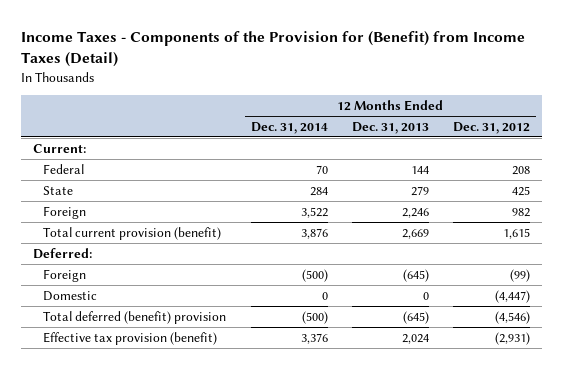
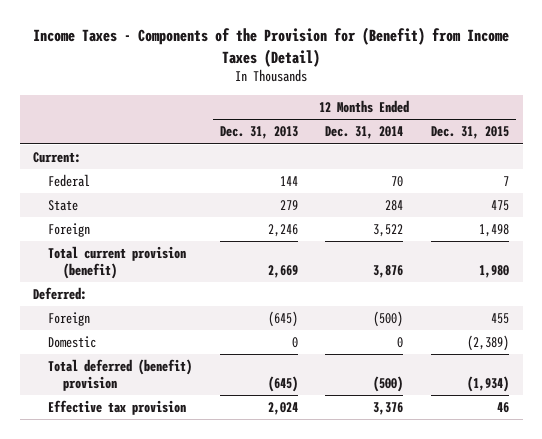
- | 12 Months Ended Dec. 31, 2014 | 12 Months Ended Dec. 31, 2013 | 12 Months Ended Dec. 31, 2012
+ | 12 Months Ended Dec. 31, 2013 | 12 Months Ended Dec. 31, 2014 | 12 Months Ended Dec. 31, 2015
- Effective tax provision (benefit) | 3,376 | 2,024 | (2,931)
+ Effective tax provision | 2,024 | 3,376 | 46

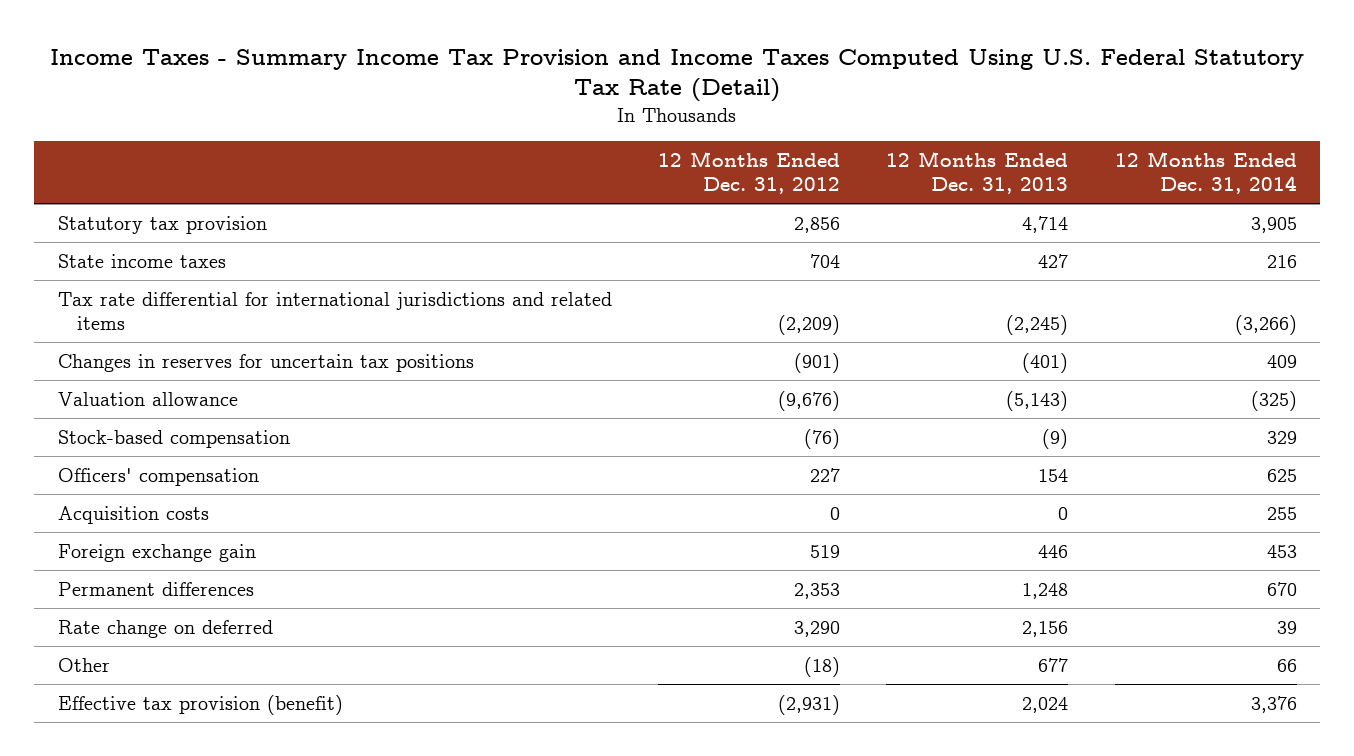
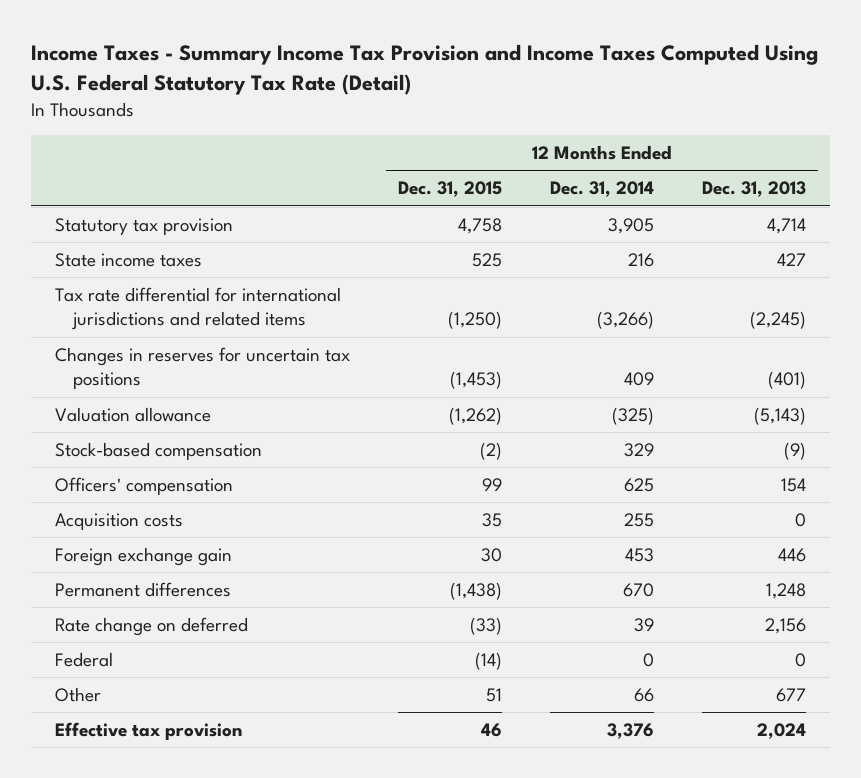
- | 12 Months Ended Dec. 31, 2012 | 12 Months Ended Dec. 31, 2013 | 12 Months Ended Dec. 31, 2014
+ | 12 Months Ended Dec. 31, 2015 | 12 Months Ended Dec. 31, 2014 | 12 Months Ended Dec. 31, 2013
+ Federal | (14) | 0 | 0
- Effective tax provision (benefit) | (2,931) | 2,024 | 3,376
+ Effective tax provision | 46 | 3,376 | 2,024

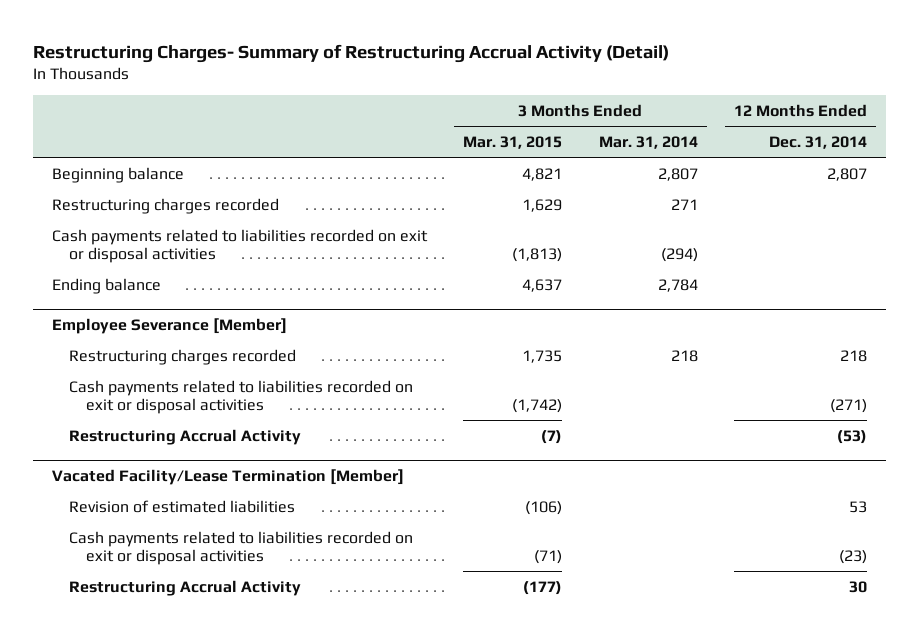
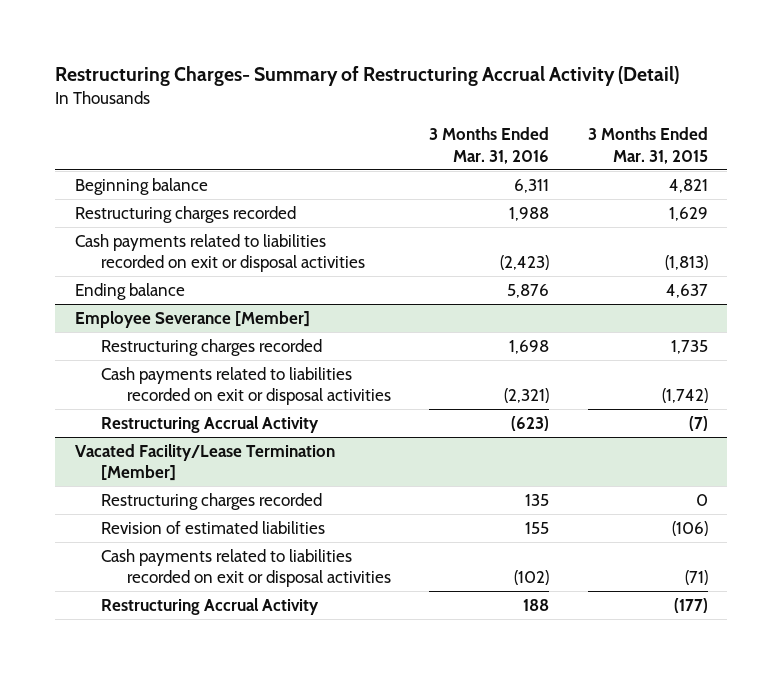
- | 3 Months Ended Mar. 31, 2015 | 3 Months Ended Mar. 31, 2014 | 12 Months Ended Dec. 31, 2014
+ | 3 Months Ended Mar. 31, 2016 | 3 Months Ended Mar. 31, 2015
@ Vacated Facility/Lease Termination [Member]
+ Restructuring charges recorded | 135 | 0

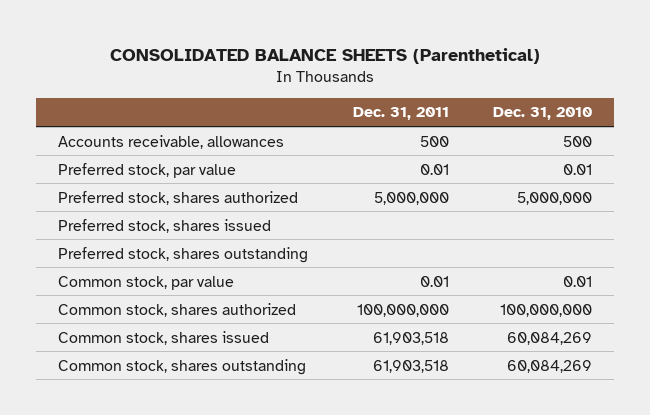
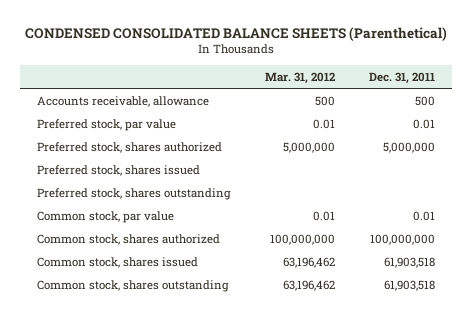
- CONSOLIDATED BALANCE SHEETS (Parenthetical)
+ CONDENSED CONSOLIDATED BALANCE SHEETS (Parenthetical)
- | Dec. 31, 2011 | Dec. 31, 2010
+ | Mar. 31, 2012 | Dec. 31, 2011
- Accounts receivable, allowances | 500 | 500
+ Accounts receivable, allowance | 500 | 500

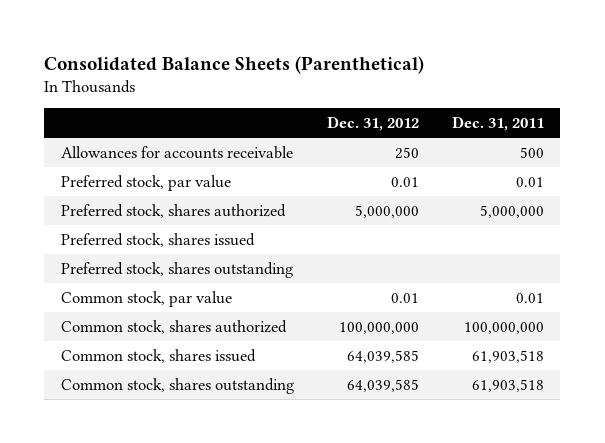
- CONDENSED CONSOLIDATED BALANCE SHEETS (Parenthetical)
+ Consolidated Balance Sheets (Parenthetical)
- | Mar. 31, 2012 | Dec. 31, 2011
+ | Dec. 31, 2012 | Dec. 31, 2011
- Accounts receivable, allowance | 500 | 500
+ Allowances for accounts receivable | 250 | 500

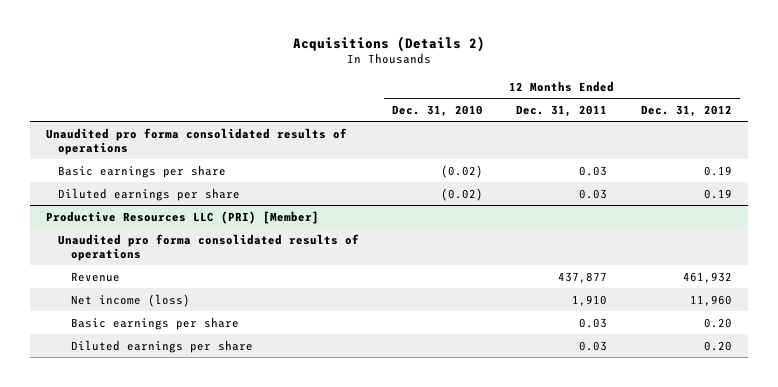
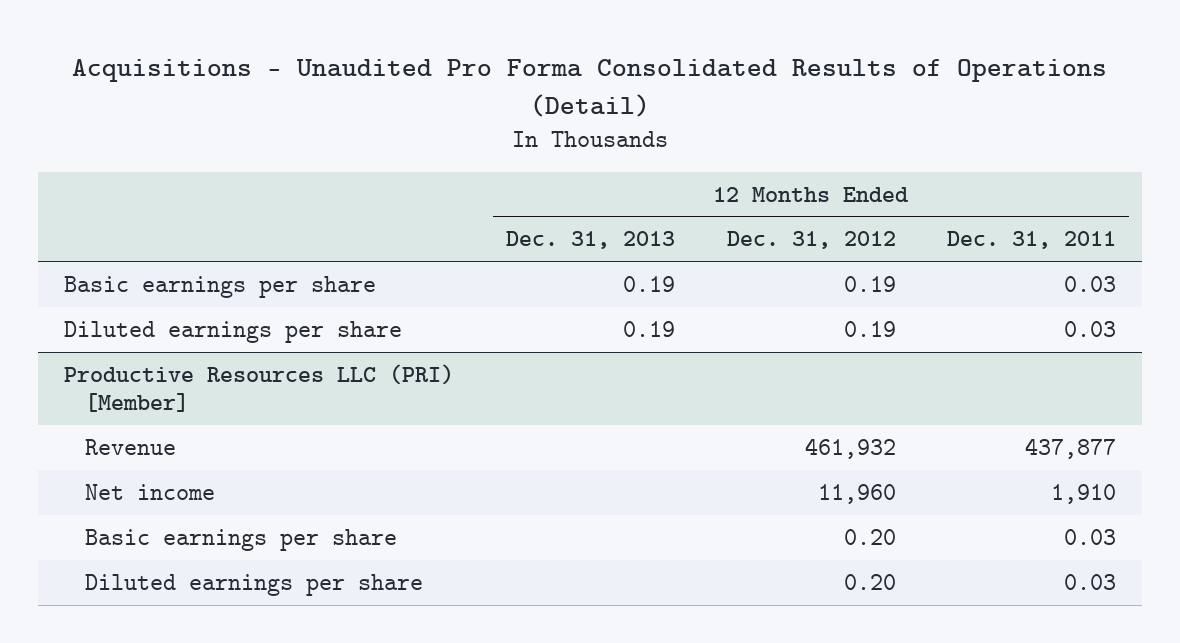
- Acquisitions (Details 2)
+ Acquisitions - Unaudited Pro Forma Consolidated Results of Operations (Detail)
- | 12 Months Ended Dec. 31, 2010 | 12 Months Ended Dec. 31, 2011 | 12 Months Ended Dec. 31, 2012
+ | 12 Months Ended Dec. 31, 2013 | 12 Months Ended Dec. 31, 2012 | 12 Months Ended Dec. 31, 2011
- Unaudited pro forma consolidated results of operations
@ Productive Resources LLC (PRI) [Member]
- Unaudited pro forma consolidated results of operations
- Net income (loss) | | 1,910 | 11,960
+ Net income | | 11,960 | 1,910

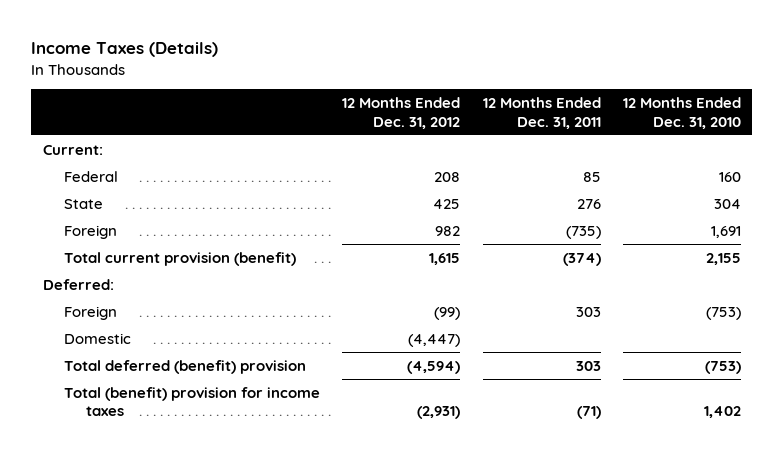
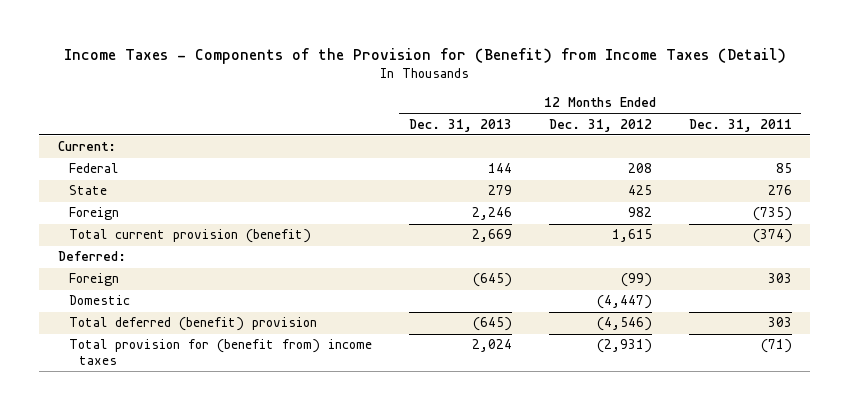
- Income Taxes (Details)
+ Income Taxes - Components of the Provision for (Benefit) from Income Taxes (Detail)
- | 12 Months Ended Dec. 31, 2012 | 12 Months Ended Dec. 31, 2011 | 12 Months Ended Dec. 31, 2010
+ | 12 Months Ended Dec. 31, 2013 | 12 Months Ended Dec. 31, 2012 | 12 Months Ended Dec. 31, 2011
- Total deferred (benefit) provision | (4,594) | 303 | (753)
- Total (benefit) provision for income taxes | (2,931) | (71) | 1,402
+ Total deferred (benefit) provision | (645) | (4,546) | 303
+ Total provision for (benefit from) income taxes | 2,024 | (2,931) | (71)

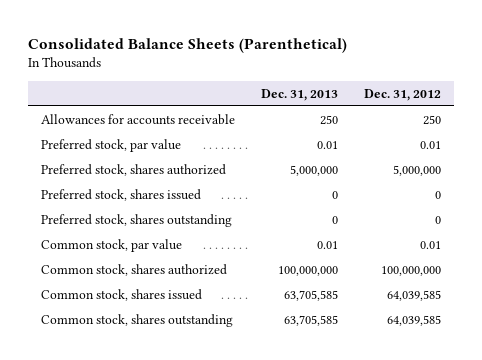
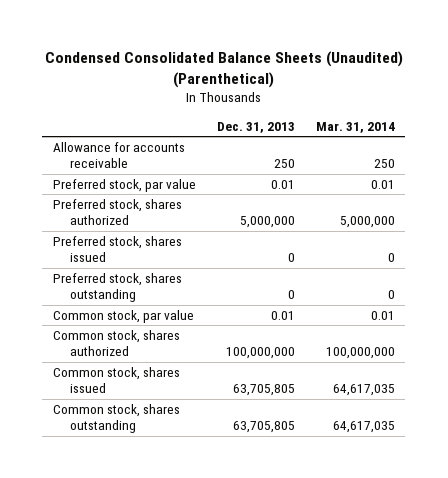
- Consolidated Balance Sheets (Parenthetical)
+ Condensed Consolidated Balance Sheets (Unaudited) (Parenthetical)
- | Dec. 31, 2013 | Dec. 31, 2012
+ | Dec. 31, 2013 | Mar. 31, 2014
- Allowances for accounts receivable | 250 | 250
+ Allowance for accounts receivable | 250 | 250
- Common stock, shares issued | 63,705,585 | 64,039,585
- Common stock, shares outstanding | 63,705,585 | 64,039,585
+ Common stock, shares issued | 63,705,805 | 64,617,035
+ Common stock, shares outstanding | 63,705,805 | 64,617,035

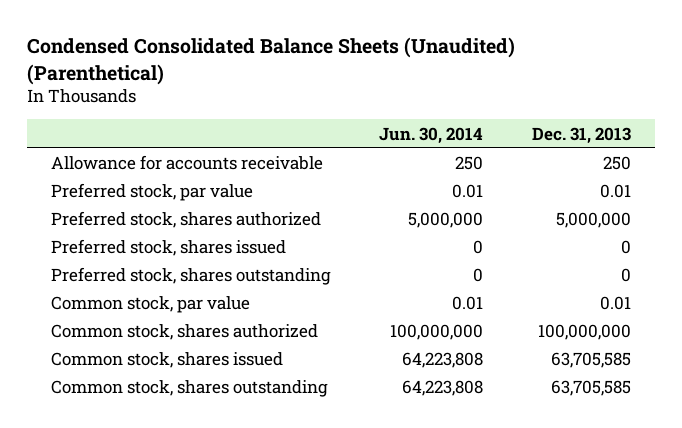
- | Dec. 31, 2013 | Mar. 31, 2014
+ | Jun. 30, 2014 | Dec. 31, 2013
- Common stock, shares issued | 63,705,805 | 64,617,035
- Common stock, shares outstanding | 63,705,805 | 64,617,035
+ Common stock, shares issued | 64,223,808 | 63,705,585
+ Common stock, shares outstanding | 64,223,808 | 63,705,585

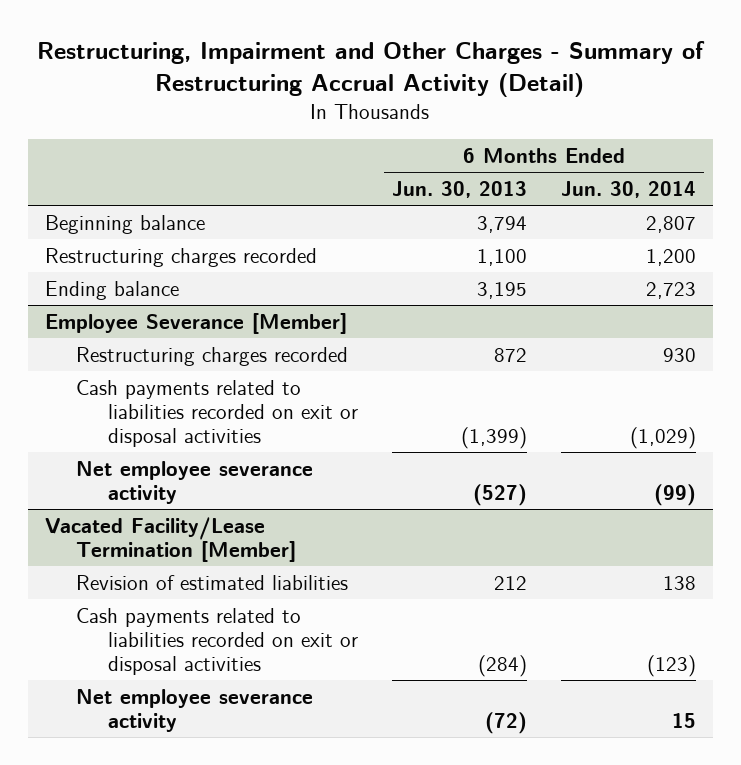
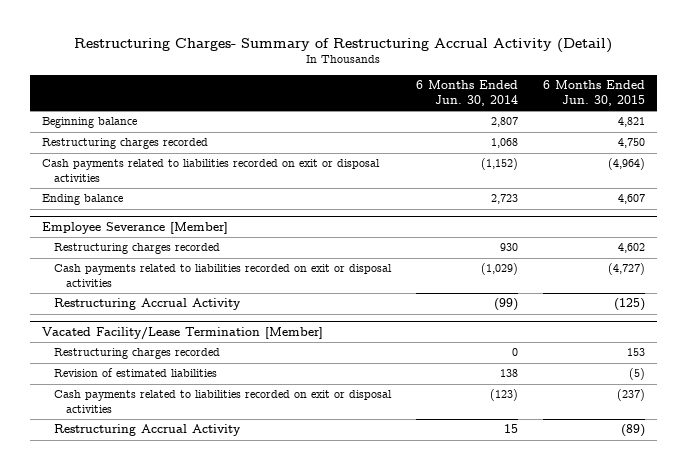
- Restructuring, Impairment and Other Charges - Summary of Restructuring Accrual Activity (Detail)
+ Restructuring Charges- Summary of Restructuring Accrual Activity (Detail)
- | 6 Months Ended Jun. 30, 2013 | 6 Months Ended Jun. 30, 2014
+ | 6 Months Ended Jun. 30, 2014 | 6 Months Ended Jun. 30, 2015
- Restructuring charges recorded | 1,100 | 1,200
+ Restructuring charges recorded | 1,068 | 4,750
+ Cash payments related to liabilities recorded on exit or disposal activities | (1,152) | (4,964)
@ Employee Severance [Member]
- Net employee severance activity | (527) | (99)
+ Restructuring Accrual Activity | (99) | (125)
@ Vacated Facility/Lease Termination [Member]
+ Restructuring charges recorded | 0 | 153
- Net employee severance activity | (72) | 15
+ Restructuring Accrual Activity | 15 | (89)

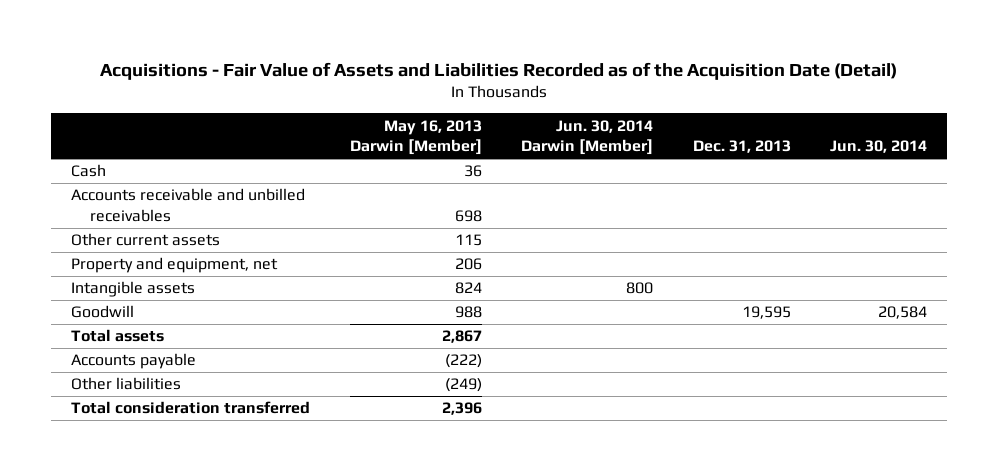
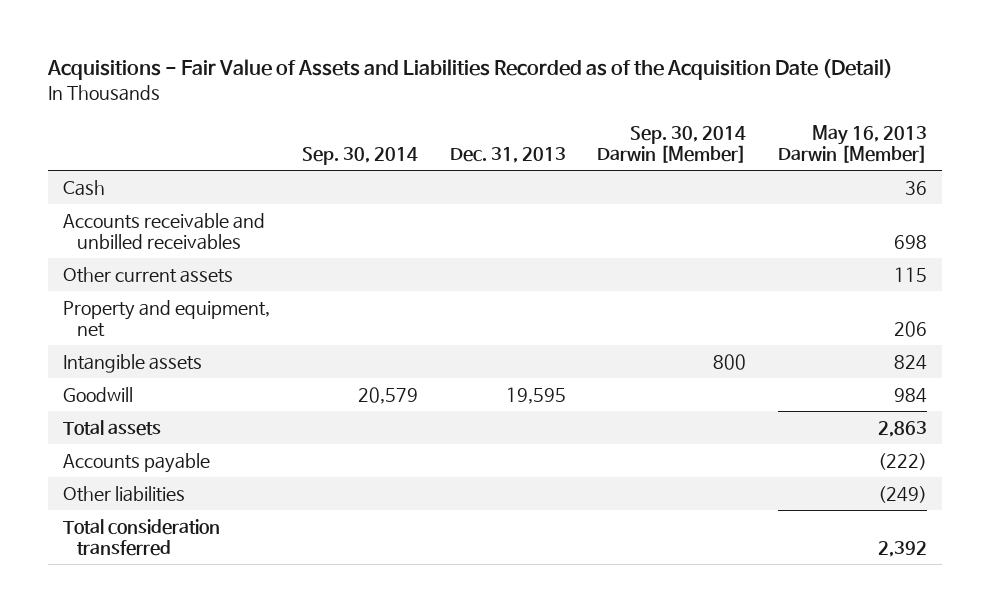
- | May 16, 2013 Darwin [Member] | Jun. 30, 2014 Darwin [Member] | Dec. 31, 2013 | Jun. 30, 2014
+ | Sep. 30, 2014 | Dec. 31, 2013 | Sep. 30, 2014 Darwin [Member] | May 16, 2013 Darwin [Member]
- Goodwill | 988 | | 19,595 | 20,584
- Total assets | 2,867 | | |
+ Goodwill | 20,579 | 19,595 | | 984
+ Total assets | | | | 2,863
- Total consideration transferred | 2,396 | | |
+ Total consideration transferred | | | | 2,392

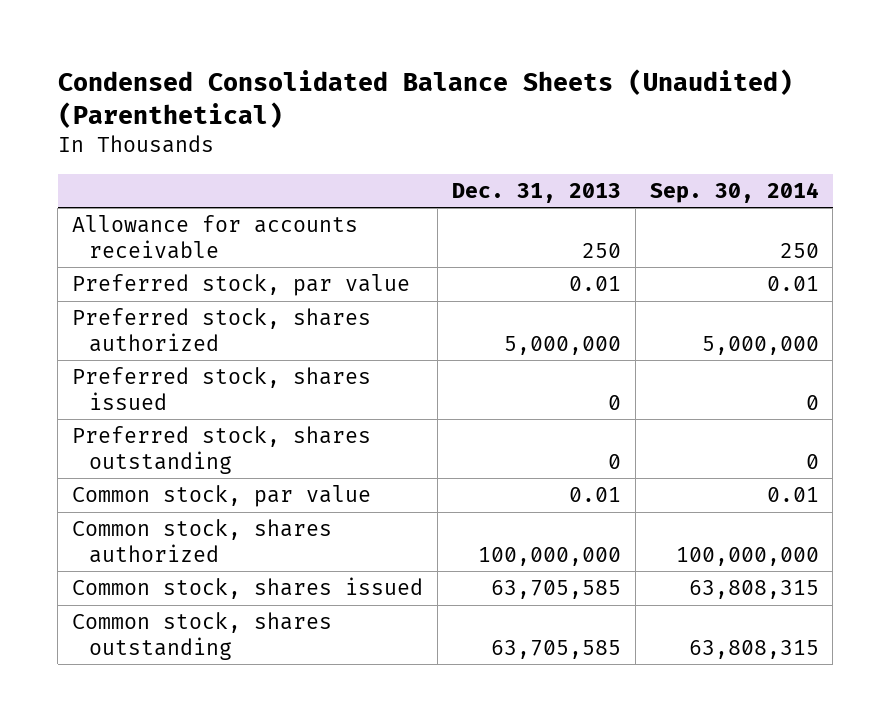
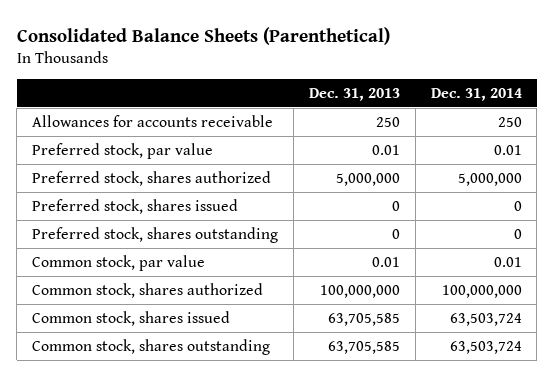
- Condensed Consolidated Balance Sheets (Unaudited) (Parenthetical)
+ Consolidated Balance Sheets (Parenthetical)
- | Dec. 31, 2013 | Sep. 30, 2014
+ | Dec. 31, 2013 | Dec. 31, 2014
- Allowance for accounts receivable | 250 | 250
+ Allowances for accounts receivable | 250 | 250

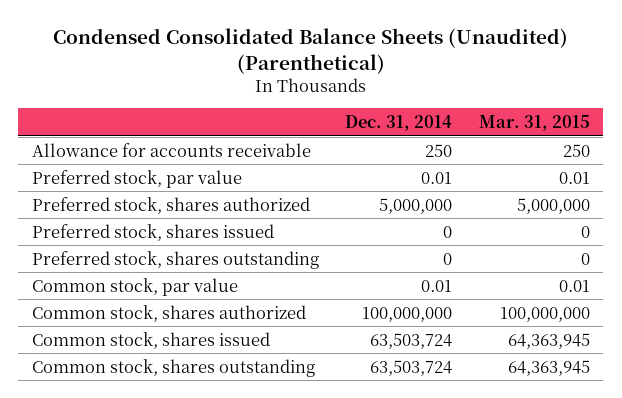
- Consolidated Balance Sheets (Parenthetical)
+ Condensed Consolidated Balance Sheets (Unaudited) (Parenthetical)
- | Dec. 31, 2013 | Dec. 31, 2014
+ | Dec. 31, 2014 | Mar. 31, 2015
- Allowances for accounts receivable | 250 | 250
+ Allowance for accounts receivable | 250 | 250

